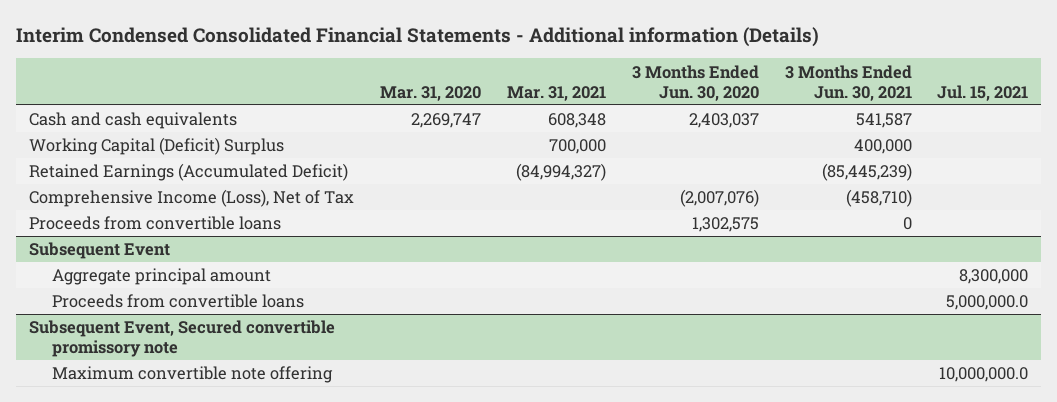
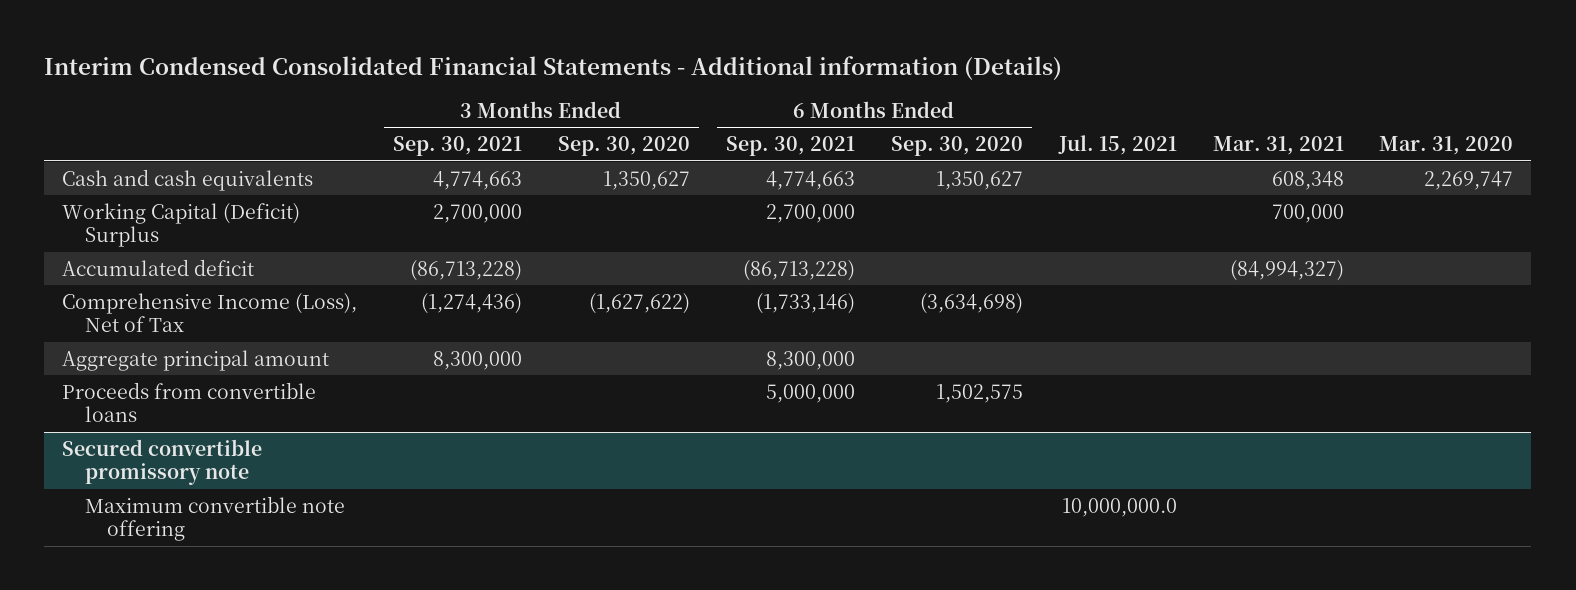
- | Mar. 31, 2020 | Mar. 31, 2021 | 3 Months Ended Jun. 30, 2020 | 3 Months Ended Jun. 30, 2021 | Jul. 15, 2021
+ | 3 Months Ended Sep. 30, 2021 | 3 Months Ended Sep. 30, 2020 | 6 Months Ended Sep. 30, 2021 | 6 Months Ended Sep. 30, 2020 | Jul. 15, 2021 | Mar. 31, 2021 | Mar. 31, 2020
- Retained Earnings (Accumulated Deficit) | | (84,994,327) | | (85,445,239) |
+ Accumulated deficit | (86,713,228) | | (86,713,228) | | | (84,994,327) |
+ Aggregate principal amount | 8,300,000 | | 8,300,000 | | | |
- Subsequent Event
- Aggregate principal amount | | | | | 8,300,000
- Proceeds from convertible loans | | | | | 5,000,000.0
- Subsequent Event, Secured convertible promissory note
+ Secured convertible promissory note

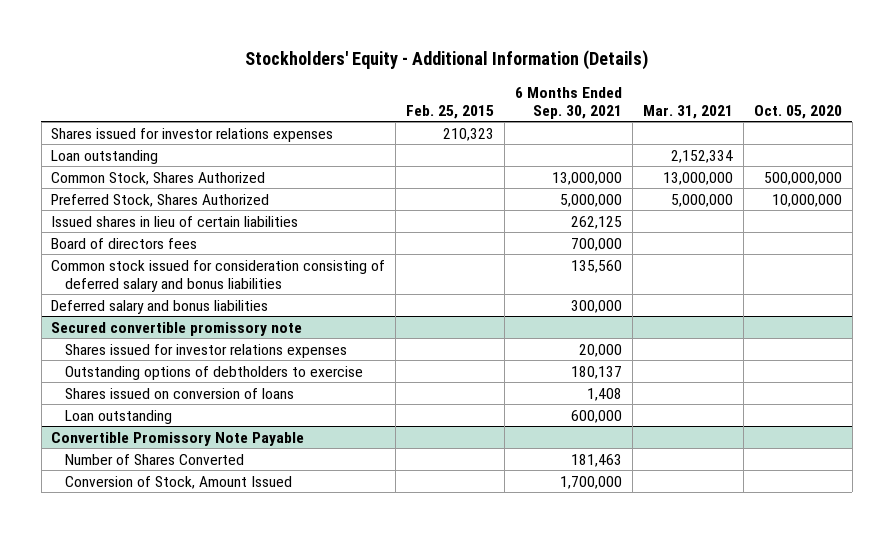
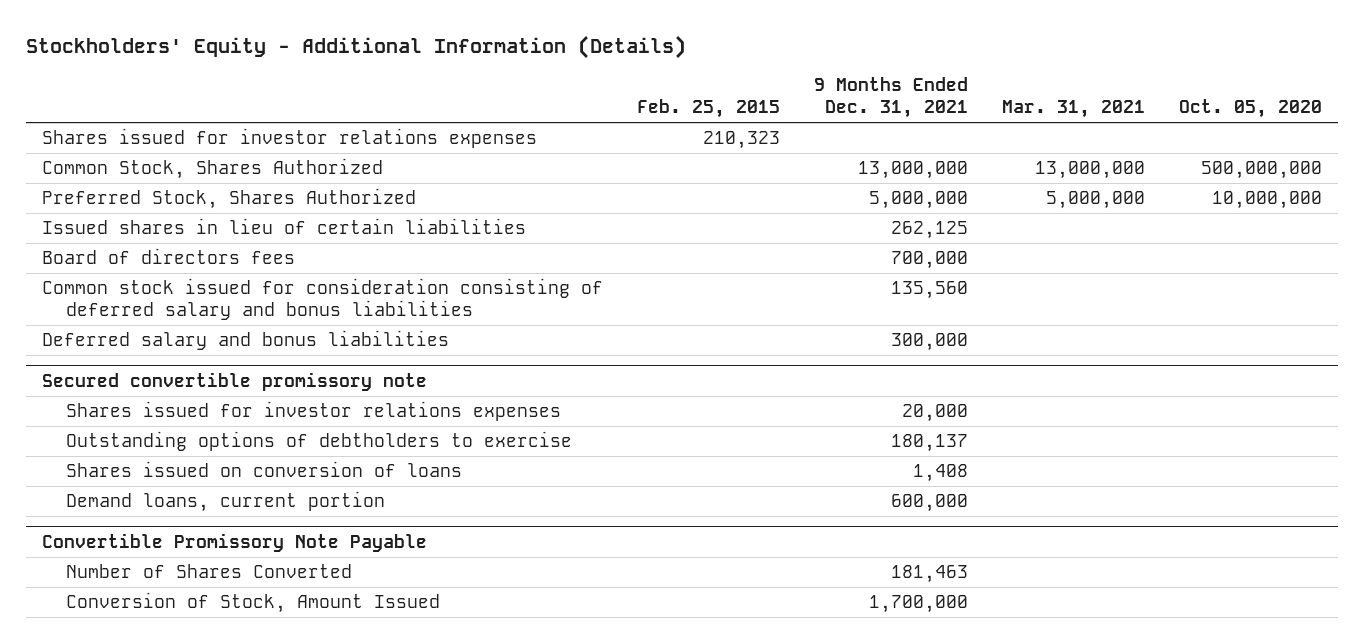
- | Feb. 25, 2015 | 6 Months Ended Sep. 30, 2021 | Mar. 31, 2021 | Oct. 05, 2020
+ | Feb. 25, 2015 | 9 Months Ended Dec. 31, 2021 | Mar. 31, 2021 | Oct. 05, 2020
- Loan outstanding | | | 2,152,334 |
@ Secured convertible promissory note
- Loan outstanding | | 600,000 | |
+ Demand loans, current portion | | 600,000 | |

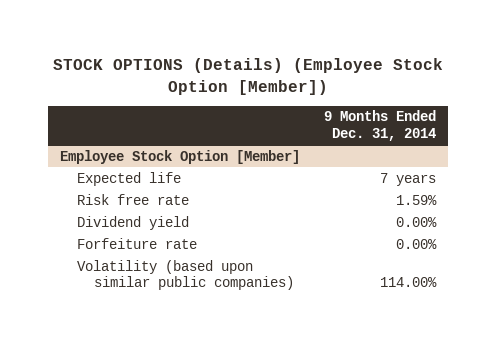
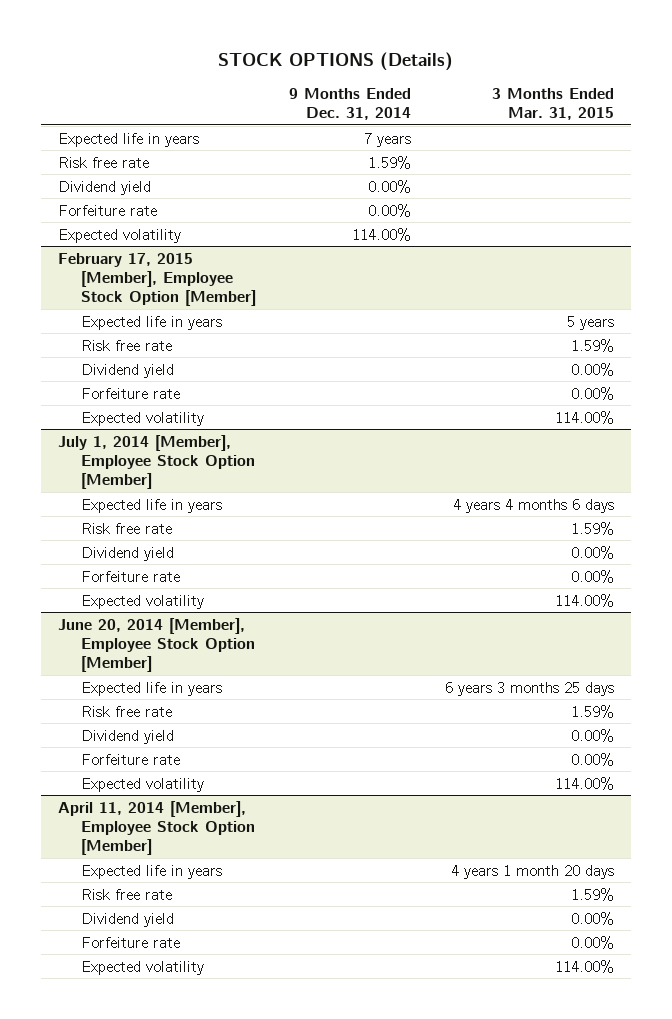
- STOCK OPTIONS (Details) (Employee Stock Option [Member])
+ STOCK OPTIONS (Details)
- | 9 Months Ended Dec. 31, 2014
+ | 9 Months Ended Dec. 31, 2014 | 3 Months Ended Mar. 31, 2015
- Employee Stock Option [Member]
- Expected life | 7 years
+ Expected life in years | 7 years |
- Volatility (based upon similar public companies) | 114.00%
+ Expected volatility | 114.00% |
+ February 17, 2015 [Member], Employee Stock Option [Member]
+ Expected life in years | | 5 years
+ Risk free rate | | 1.59%
+ Dividend yield | | 0.00%
+ Forfeiture rate | | 0.00%
+ Expected volatility | | 114.00%
+ July 1, 2014 [Member], Employee Stock Option [Member]
+ Expected life in years | | 4 years 4 months 6 days
+ Risk free rate | | 1.59%
+ Dividend yield | | 0.00%
+ Forfeiture rate | | 0.00%
+ Expected volatility | | 114.00%
+ June 20, 2014 [Member], Employee Stock Option [Member]
+ Expected life in years | | 6 years 3 months 25 days
+ Risk free rate | | 1.59%
+ Dividend yield | | 0.00%
+ Forfeiture rate | | 0.00%
+ Expected volatility | | 114.00%
+ April 11, 2014 [Member], Employee Stock Option [Member]
+ Expected life in years | | 4 years 1 month 20 days
+ Risk free rate | | 1.59%
+ Dividend yield | | 0.00%
+ Forfeiture rate | | 0.00%
+ Expected volatility | | 114.00%

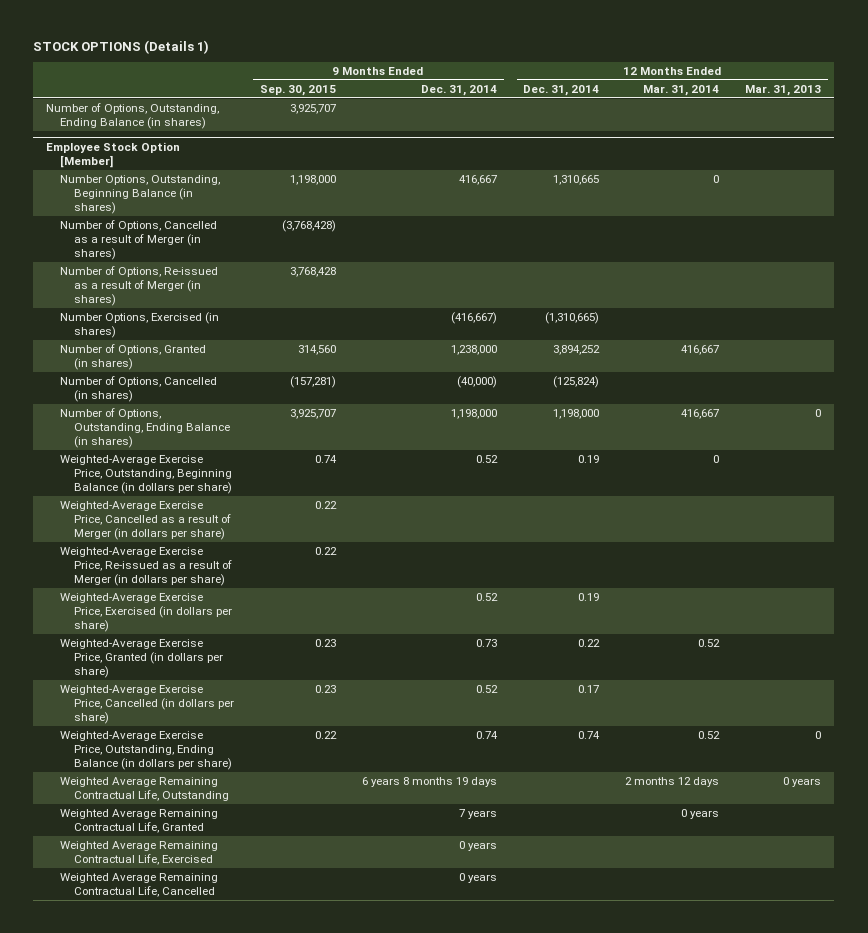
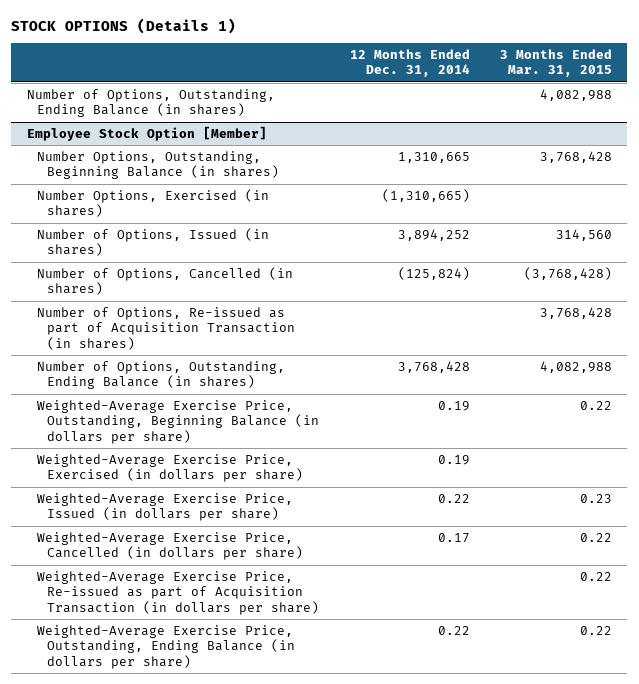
- | 9 Months Ended Sep. 30, 2015 | 9 Months Ended Dec. 31, 2014 | 12 Months Ended Dec. 31, 2014 | 12 Months Ended Mar. 31, 2014 | 12 Months Ended Mar. 31, 2013
+ | 12 Months Ended Dec. 31, 2014 | 3 Months Ended Mar. 31, 2015
@ Employee Stock Option [Member]
- Number of Options, Cancelled as a result of Merger (in shares) | (3,768,428) | | | |
- Number of Options, Re-issued as a result of Merger (in shares) | 3,768,428 | | | |
- Number of Options, Granted (in shares) | 314,560 | 1,238,000 | 3,894,252 | 416,667 |
+ Number of Options, Issued (in shares) | 3,894,252 | 314,560
- Number of Options, Outstanding, Ending Balance (in shares) | 3,925,707 | 1,198,000 | 1,198,000 | 416,667 | 0
+ Number of Options, Re-issued as part of Acquisition Transaction (in shares) | | 3,768,428
+ Number of Options, Outstanding, Ending Balance (in shares) | 3,768,428 | 4,082,988
- Weighted-Average Exercise Price, Cancelled as a result of Merger (in dollars per share) | 0.22 | | | |
- Weighted-Average Exercise Price, Re-issued as a result of Merger (in dollars per share) | 0.22 | | | |
- Weighted-Average Exercise Price, Granted (in dollars per share) | 0.23 | 0.73 | 0.22 | 0.52 |
+ Weighted-Average Exercise Price, Issued (in dollars per share) | 0.22 | 0.23
- Weighted-Average Exercise Price, Outstanding, Ending Balance (in dollars per share) | 0.22 | 0.74 | 0.74 | 0.52 | 0
- Weighted Average Remaining Contractual Life, Outstanding | | 6 years 8 months 19 days | | 2 months 12 days | 0 years
- Weighted Average Remaining Contractual Life, Granted | | 7 years | | 0 years |
- Weighted Average Remaining Contractual Life, Exercised | | 0 years | | |
- Weighted Average Remaining Contractual Life, Cancelled | | 0 years | | |
+ Weighted-Average Exercise Price, Re-issued as part of Acquisition Transaction (in dollars per share) | | 0.22
+ Weighted-Average Exercise Price, Outstanding, Ending Balance (in dollars per share) | 0.22 | 0.22

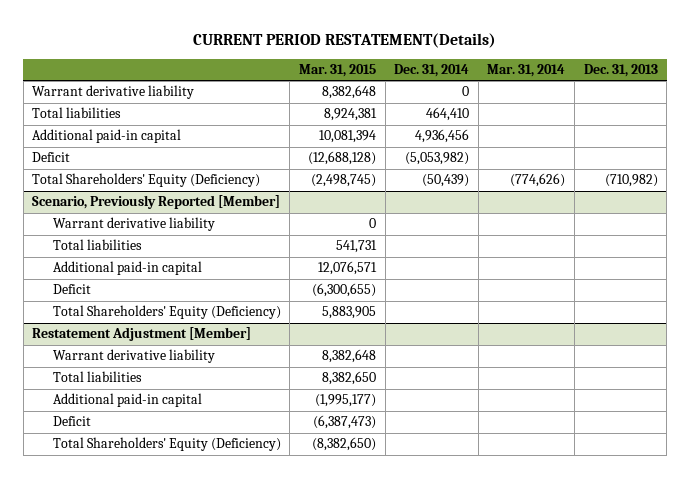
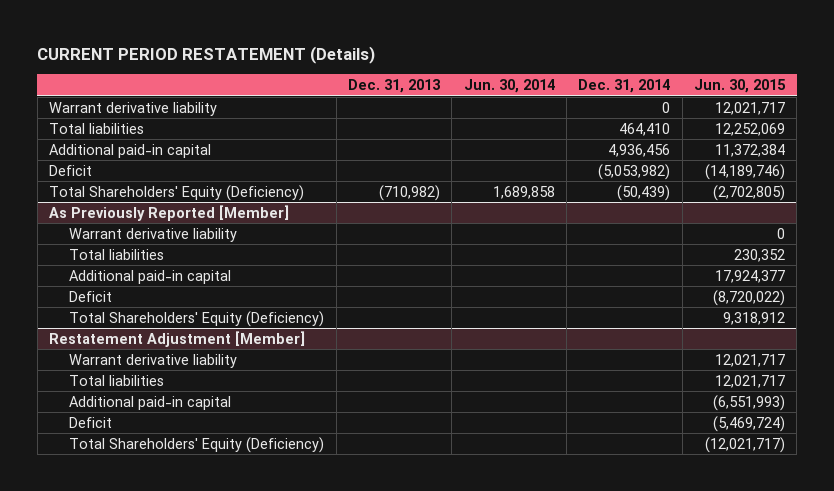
- CURRENT PERIOD RESTATEMENT(Details)
+ CURRENT PERIOD RESTATEMENT (Details)
- | Mar. 31, 2015 | Dec. 31, 2014 | Mar. 31, 2014 | Dec. 31, 2013
+ | Dec. 31, 2013 | Jun. 30, 2014 | Dec. 31, 2014 | Jun. 30, 2015
- Scenario, Previously Reported [Member]
+ As Previously Reported [Member]

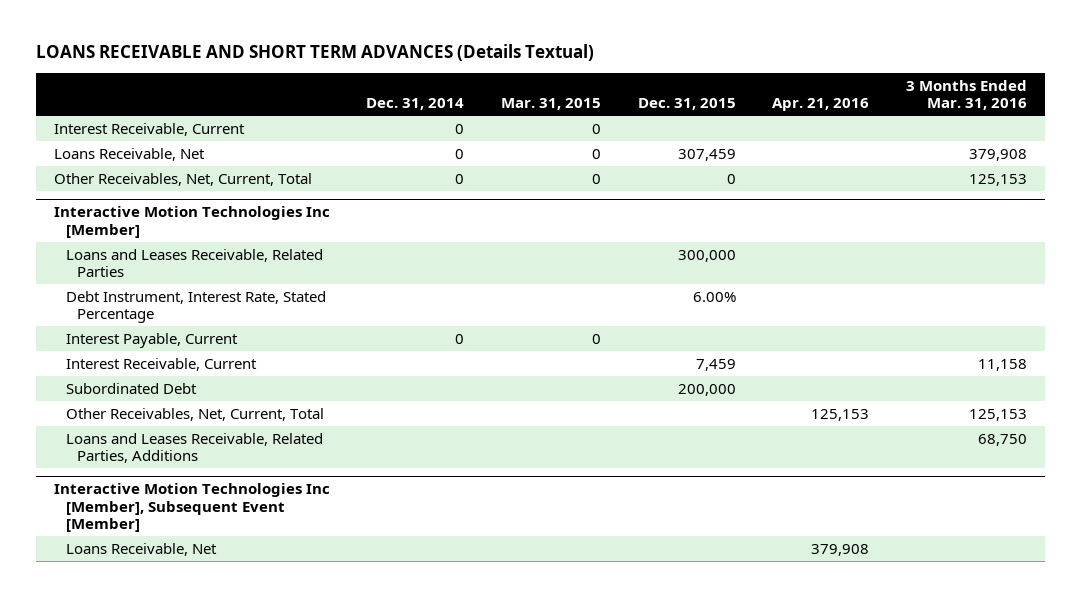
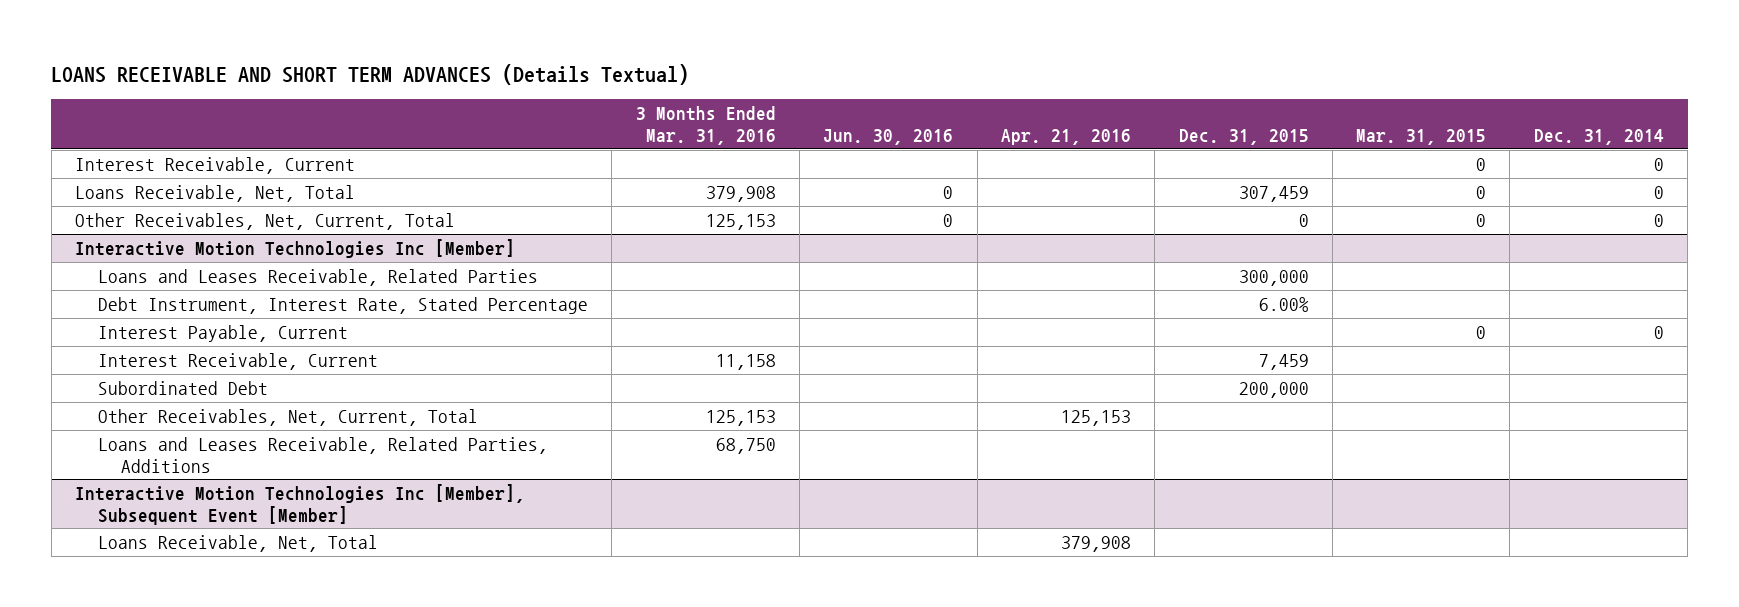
- | Dec. 31, 2014 | Mar. 31, 2015 | Dec. 31, 2015 | Apr. 21, 2016 | 3 Months Ended Mar. 31, 2016
+ | 3 Months Ended Mar. 31, 2016 | Jun. 30, 2016 | Apr. 21, 2016 | Dec. 31, 2015 | Mar. 31, 2015 | Dec. 31, 2014
- Loans Receivable, Net | 0 | 0 | 307,459 | | 379,908
+ Loans Receivable, Net, Total | 379,908 | 0 | | 307,459 | 0 | 0
@ Interactive Motion Technologies Inc [Member], Subsequent Event [Member]
- Loans Receivable, Net | | | | 379,908 |
+ Loans Receivable, Net, Total | | | 379,908 | | |

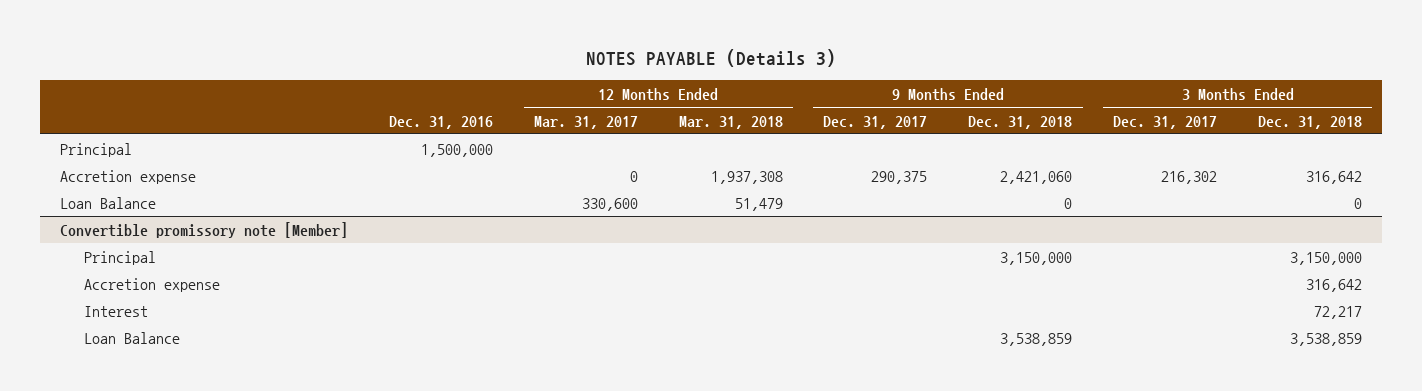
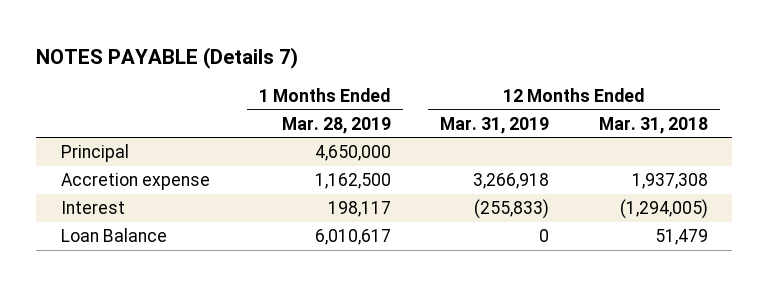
- NOTES PAYABLE (Details 3)
+ NOTES PAYABLE (Details 7)
- | Dec. 31, 2016 | 12 Months Ended Mar. 31, 2017 | 12 Months Ended Mar. 31, 2018 | 9 Months Ended Dec. 31, 2017 | 9 Months Ended Dec. 31, 2018 | 3 Months Ended Dec. 31, 2017 | 3 Months Ended Dec. 31, 2018
+ | 1 Months Ended Mar. 28, 2019 | 12 Months Ended Mar. 31, 2019 | 12 Months Ended Mar. 31, 2018
+ Interest | 198,117 | (255,833) | (1,294,005)
- Convertible promissory note [Member]
- Principal | | | | | 3,150,000 | | 3,150,000
- Accretion expense | | | | | | | 316,642
- Interest | | | | | | | 72,217
- Loan Balance | | | | | 3,538,859 | | 3,538,859

